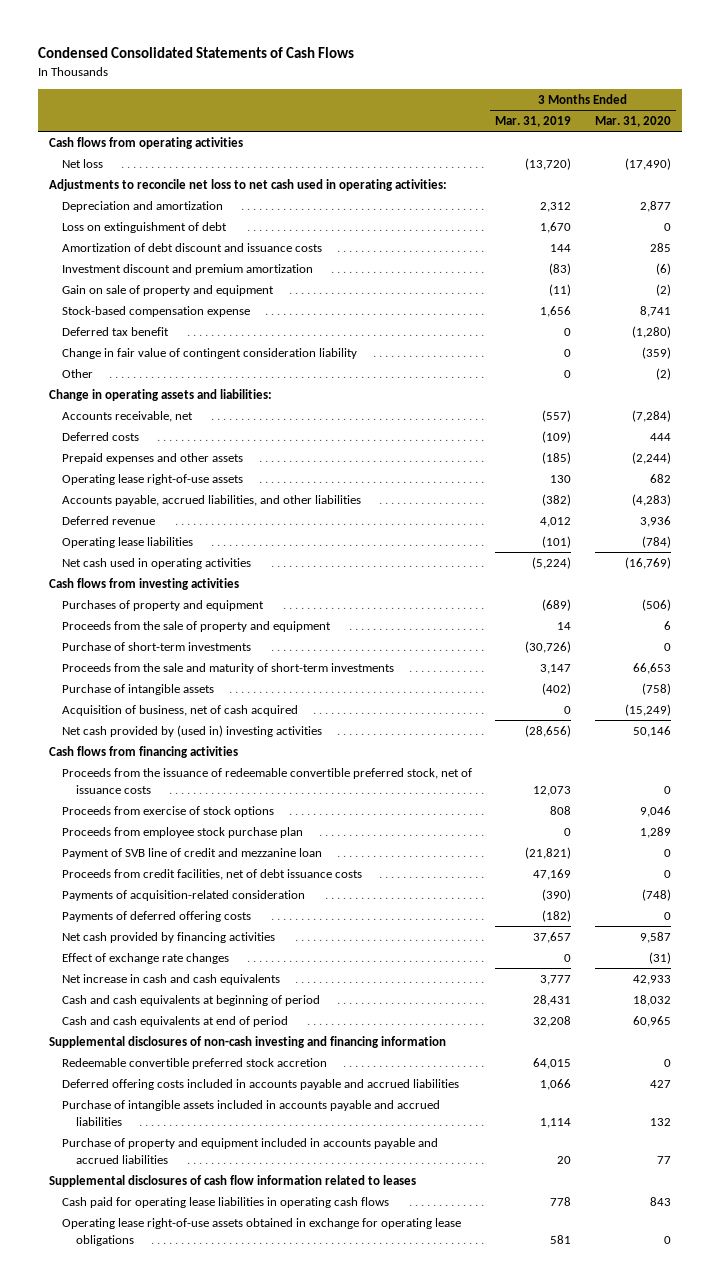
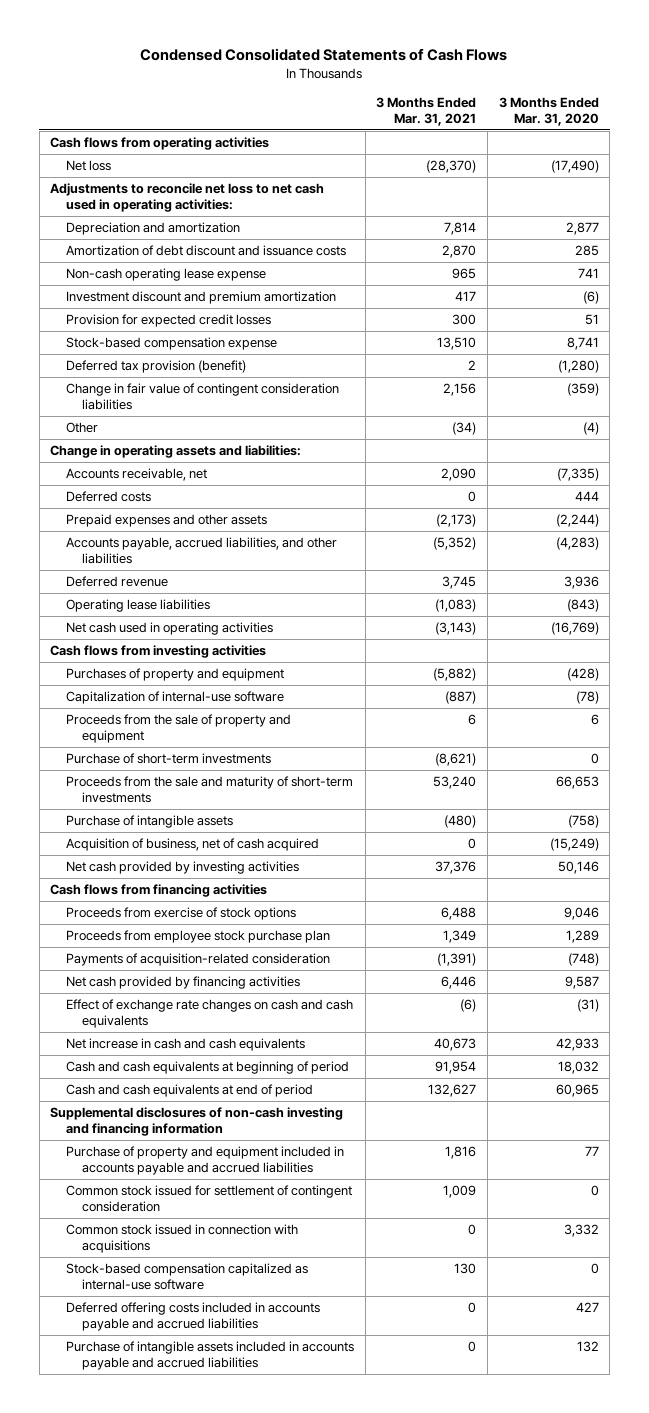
- | 3 Months Ended Mar. 31, 2019 | 3 Months Ended Mar. 31, 2020
+ | 3 Months Ended Mar. 31, 2021 | 3 Months Ended Mar. 31, 2020
- Loss on extinguishment of debt | 1,670 | 0
+ Non-cash operating lease expense | 965 | 741
- Gain on sale of property and equipment | (11) | (2)
+ Provision for expected credit losses | 300 | 51
- Deferred tax benefit | 0 | (1,280)
- Change in fair value of contingent consideration liability | 0 | (359)
- Other | 0 | (2)
+ Deferred tax provision (benefit) | 2 | (1,280)
+ Change in fair value of contingent consideration liabilities | 2,156 | (359)
+ Other | (34) | (4)
- Accounts receivable, net | (557) | (7,284)
+ Accounts receivable, net | 2,090 | (7,335)
- Operating lease right-of-use assets | 130 | 682
- Operating lease liabilities | (101) | (784)
+ Operating lease liabilities | (1,083) | (843)
- Purchases of property and equipment | (689) | (506)
+ Purchases of property and equipment | (5,882) | (428)
+ Capitalization of internal-use software | (887) | (78)
- Net cash provided by (used in) investing activities | (28,656) | 50,146
+ Net cash provided by investing activities | 37,376 | 50,146
- Proceeds from the issuance of redeemable convertible preferred stock, net of issuance costs | 12,073 | 0
- Payment of SVB line of credit and mezzanine loan | (21,821) | 0
- Proceeds from credit facilities, net of debt issuance costs | 47,169 | 0
- Payments of deferred offering costs | (182) | 0
- Effect of exchange rate changes | 0 | (31)
+ Effect of exchange rate changes on cash and cash equivalents | (6) | (31)
- Redeemable convertible preferred stock accretion | 64,015 | 0
moved up: Purchase of property and equipment included in accounts payable and accrued liabilities | 1,816 | 77
+ Common stock issued for settlement of contingent consideration | 1,009 | 0
+ Common stock issued in connection with acquisitions | 0 | 3,332
+ Stock-based compensation capitalized as internal-use software | 130 | 0
- Supplemental disclosures of cash flow information related to leases
- Cash paid for operating lease liabilities in operating cash flows | 778 | 843
- Operating lease right-of-use assets obtained in exchange for operating lease obligations | 581 | 0

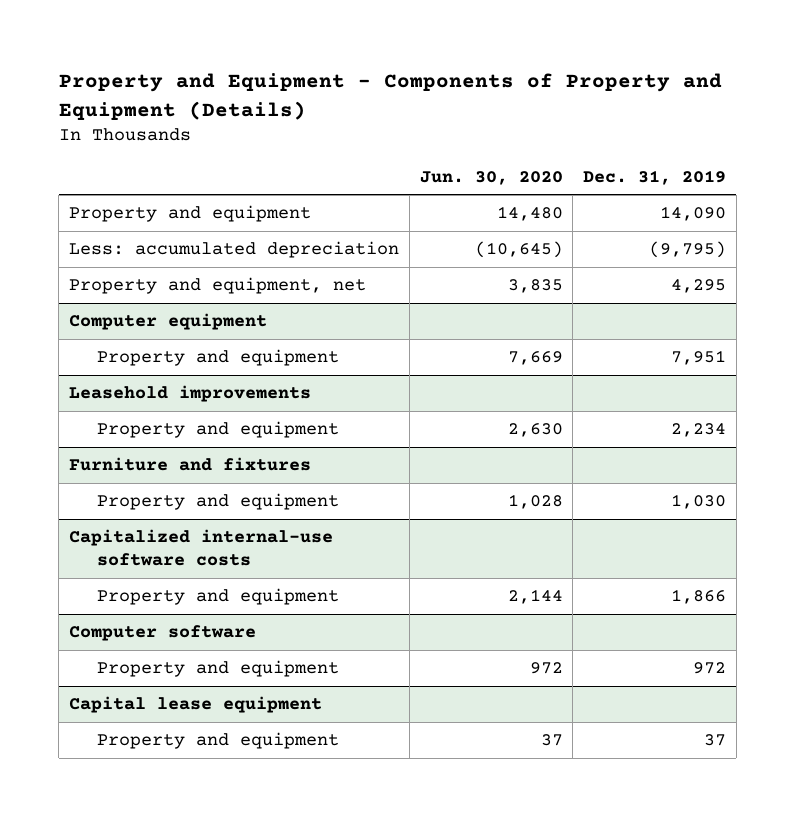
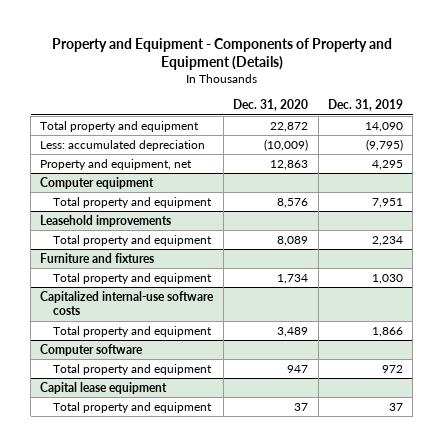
- | Jun. 30, 2020 | Dec. 31, 2019
+ | Dec. 31, 2020 | Dec. 31, 2019
- Property and equipment | 14,480 | 14,090
+ Total property and equipment | 22,872 | 14,090
@ Computer equipment
- Property and equipment | 7,669 | 7,951
+ Total property and equipment | 8,576 | 7,951
@ Leasehold improvements
- Property and equipment | 2,630 | 2,234
+ Total property and equipment | 8,089 | 2,234
@ Furniture and fixtures
- Property and equipment | 1,028 | 1,030
+ Total property and equipment | 1,734 | 1,030
@ Capitalized internal-use software costs
- Property and equipment | 2,144 | 1,866
+ Total property and equipment | 3,489 | 1,866
@ Computer software
- Property and equipment | 972 | 972
+ Total property and equipment | 947 | 972
@ Capital lease equipment
- Property and equipment | 37 | 37
+ Total property and equipment | 37 | 37

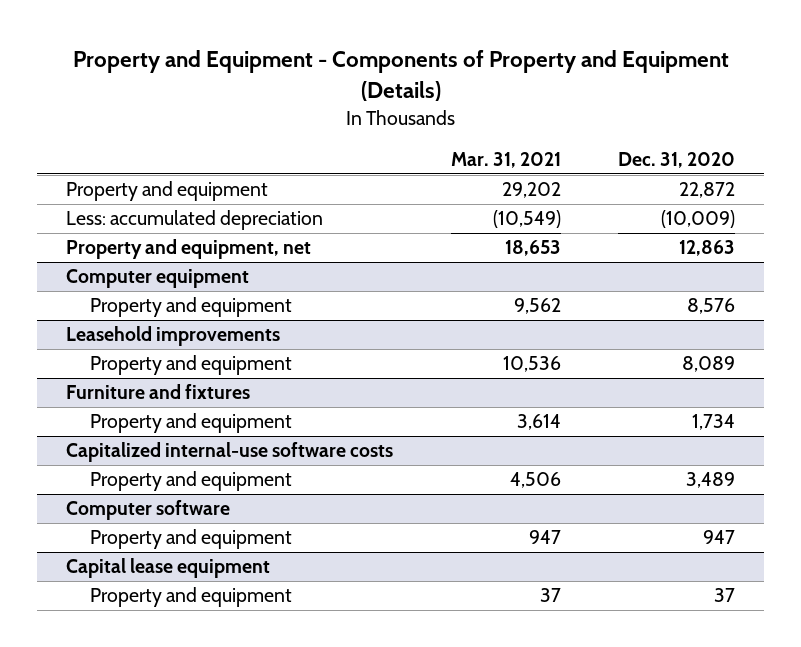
- | Dec. 31, 2020 | Dec. 31, 2019
+ | Mar. 31, 2021 | Dec. 31, 2020
- Total property and equipment | 22,872 | 14,090
+ Property and equipment | 29,202 | 22,872
@ Computer equipment
- Total property and equipment | 8,576 | 7,951
+ Property and equipment | 9,562 | 8,576
@ Leasehold improvements
- Total property and equipment | 8,089 | 2,234
+ Property and equipment | 10,536 | 8,089
@ Furniture and fixtures
- Total property and equipment | 1,734 | 1,030
+ Property and equipment | 3,614 | 1,734
@ Capitalized internal-use software costs
- Total property and equipment | 3,489 | 1,866
+ Property and equipment | 4,506 | 3,489
@ Computer software
- Total property and equipment | 947 | 972
+ Property and equipment | 947 | 947
@ Capital lease equipment
- Total property and equipment | 37 | 37
+ Property and equipment | 37 | 37

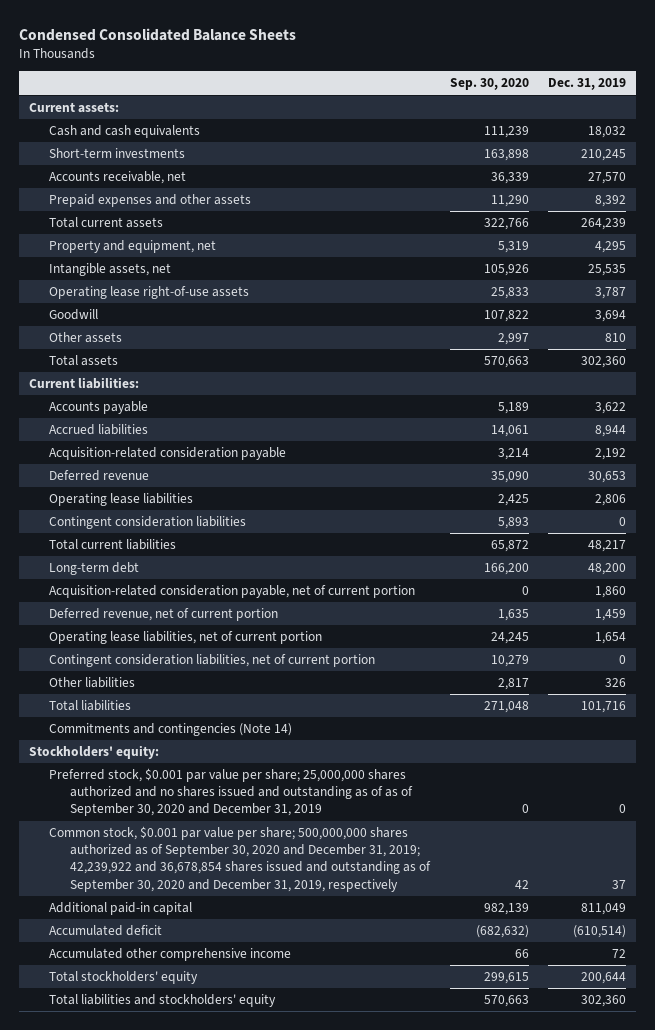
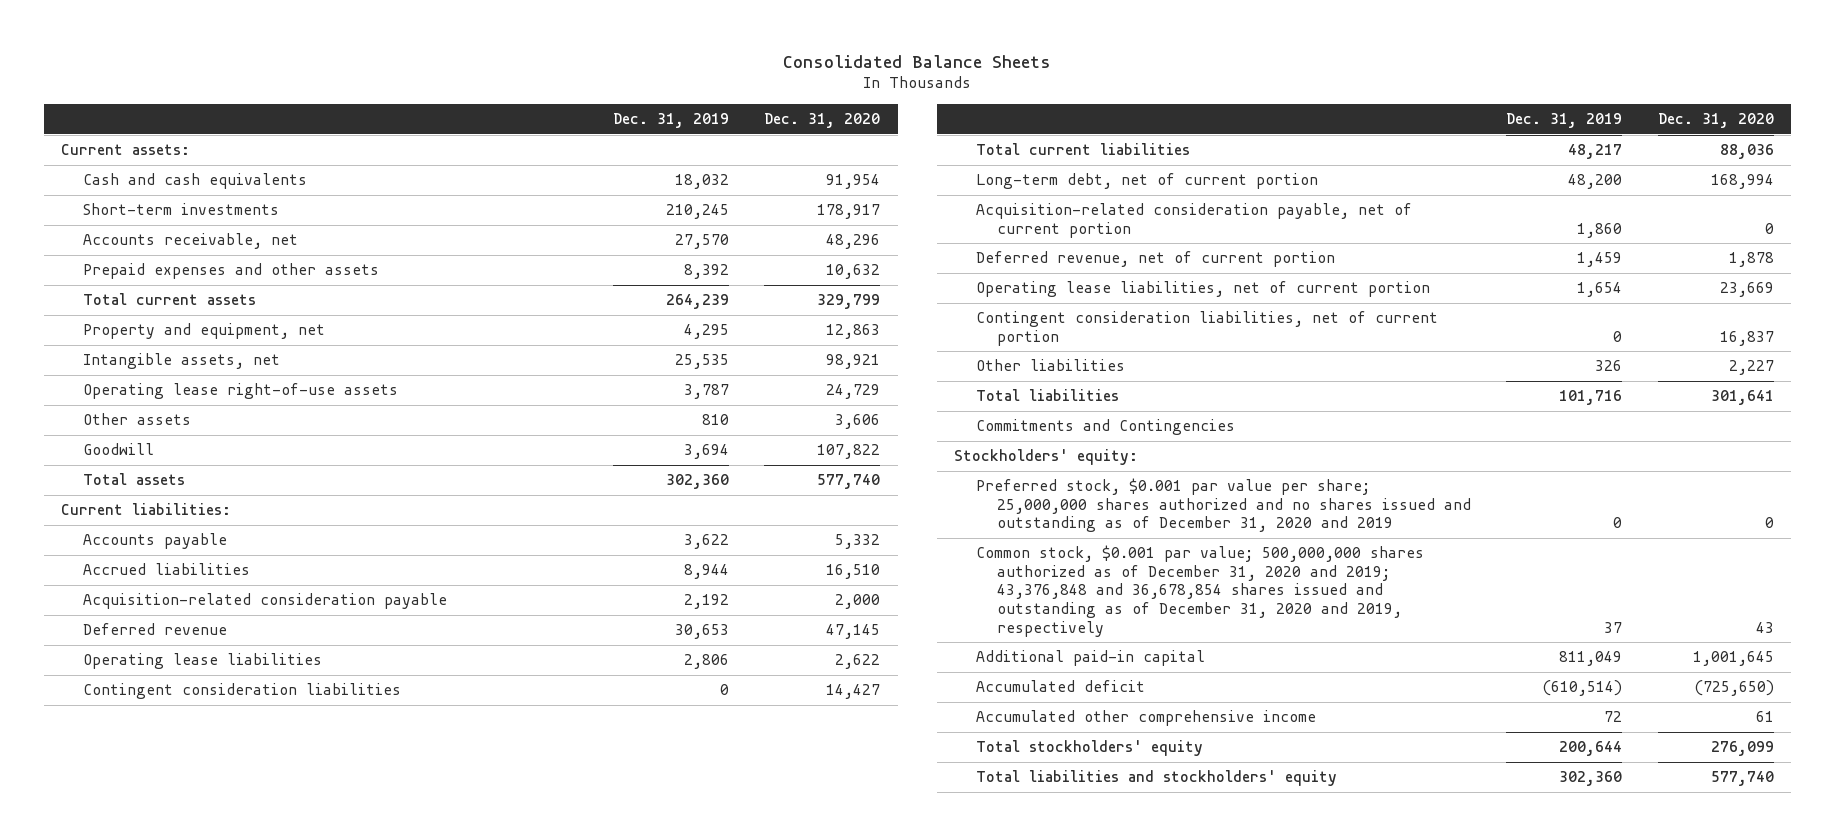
- Condensed Consolidated Balance Sheets
+ Consolidated Balance Sheets
- | Sep. 30, 2020 | Dec. 31, 2019
+ | Dec. 31, 2019 | Dec. 31, 2020
moved down: Goodwill | 3,694 | 107,822
- Long-term debt | 166,200 | 48,200
+ Long-term debt, net of current portion | 48,200 | 168,994
- Commitments and contingencies (Note 14)
+ Commitments and Contingencies
- Preferred stock, $0.001 par value per share; 25,000,000 shares authorized and no shares issued and outstanding as of as of September 30, 2020 and December 31, 2019 | 0 | 0
- Common stock, $0.001 par value per share; 500,000,000 shares authorized as of September 30, 2020 and December 31, 2019; 42,239,922 and 36,678,854 shares issued and outstanding as of September 30, 2020 and December 31, 2019, respectively | 42 | 37
+ Preferred stock, $0.001 par value per share; 25,000,000 shares authorized and no shares issued and outstanding as of December 31, 2020 and 2019 | 0 | 0
+ Common stock, $0.001 par value; 500,000,000 shares authorized as of December 31, 2020 and 2019; 43,376,848 and 36,678,854 shares issued and outstanding as of December 31, 2020 and 2019, respectively | 37 | 43

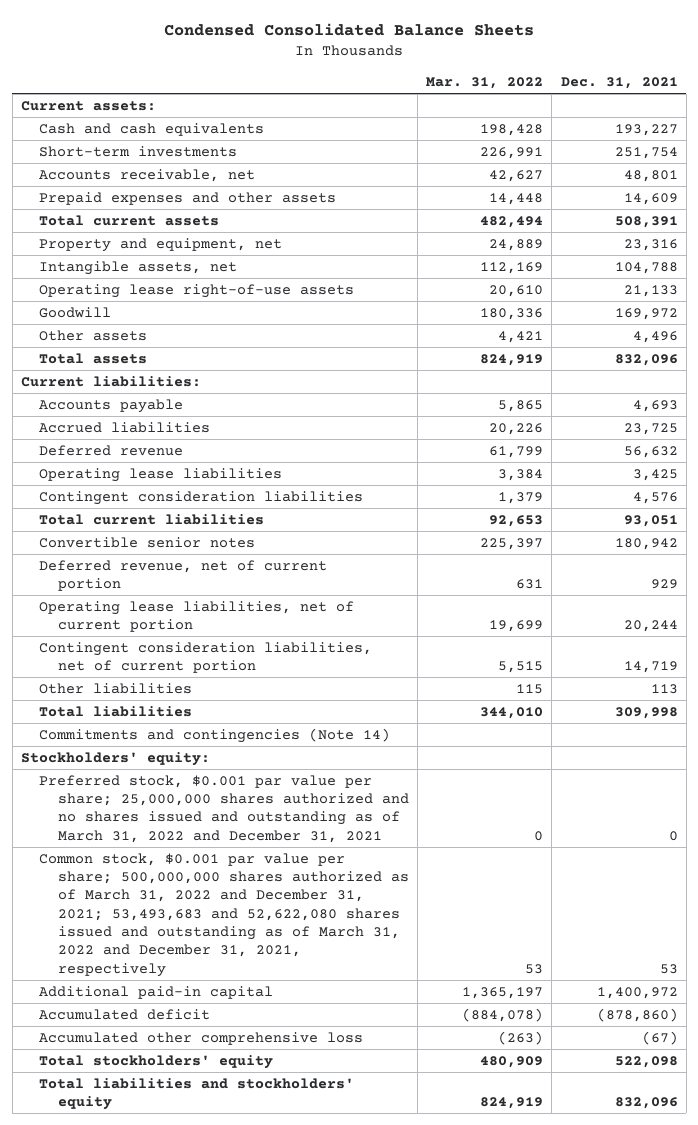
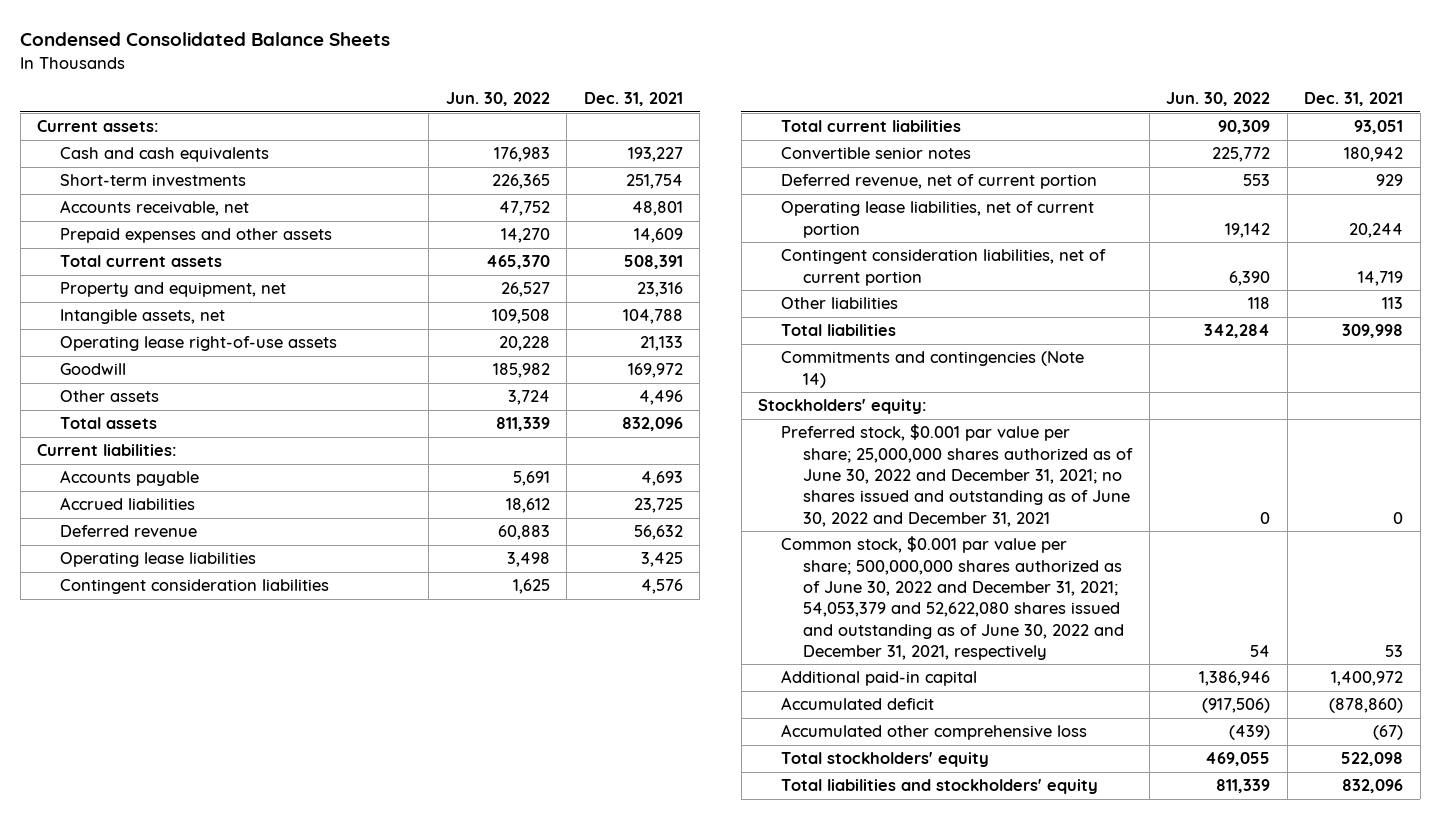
- | Mar. 31, 2022 | Dec. 31, 2021
+ | Jun. 30, 2022 | Dec. 31, 2021
- Preferred stock, $0.001 par value per share; 25,000,000 shares authorized and no shares issued and outstanding as of March 31, 2022 and December 31, 2021 | 0 | 0
- Common stock, $0.001 par value per share; 500,000,000 shares authorized as of March 31, 2022 and December 31, 2021; 53,493,683 and 52,622,080 shares issued and outstanding as of March 31, 2022 and December 31, 2021, respectively | 53 | 53
+ Preferred stock, $0.001 par value per share; 25,000,000 shares authorized as of June 30, 2022 and December 31, 2021; no shares issued and outstanding as of June 30, 2022 and December 31, 2021 | 0 | 0
+ Common stock, $0.001 par value per share; 500,000,000 shares authorized as of June 30, 2022 and December 31, 2021; 54,053,379 and 52,622,080 shares issued and outstanding as of June 30, 2022 and December 31, 2021, respectively | 54 | 53

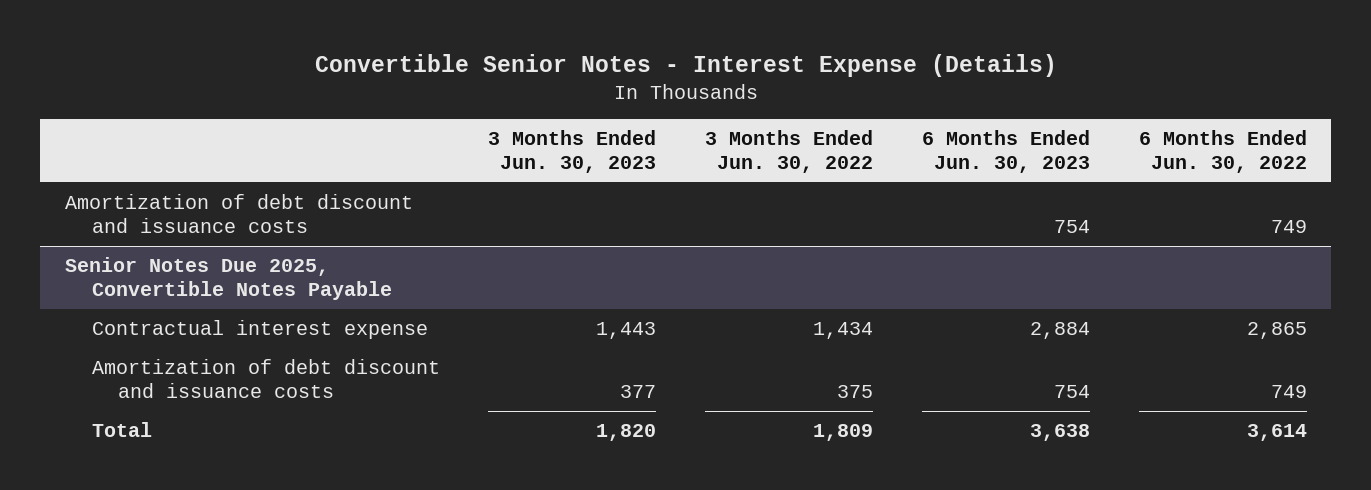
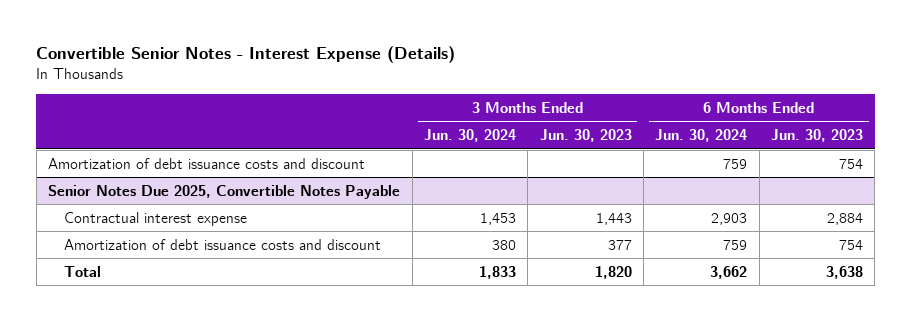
- | 3 Months Ended Jun. 30, 2023 | 3 Months Ended Jun. 30, 2022 | 6 Months Ended Jun. 30, 2023 | 6 Months Ended Jun. 30, 2022
+ | 3 Months Ended Jun. 30, 2024 | 3 Months Ended Jun. 30, 2023 | 6 Months Ended Jun. 30, 2024 | 6 Months Ended Jun. 30, 2023
- Amortization of debt discount and issuance costs | | | 754 | 749
+ Amortization of debt issuance costs and discount | | | 759 | 754
@ Senior Notes Due 2025, Convertible Notes Payable
- Amortization of debt discount and issuance costs | 377 | 375 | 754 | 749
+ Amortization of debt issuance costs and discount | 380 | 377 | 759 | 754

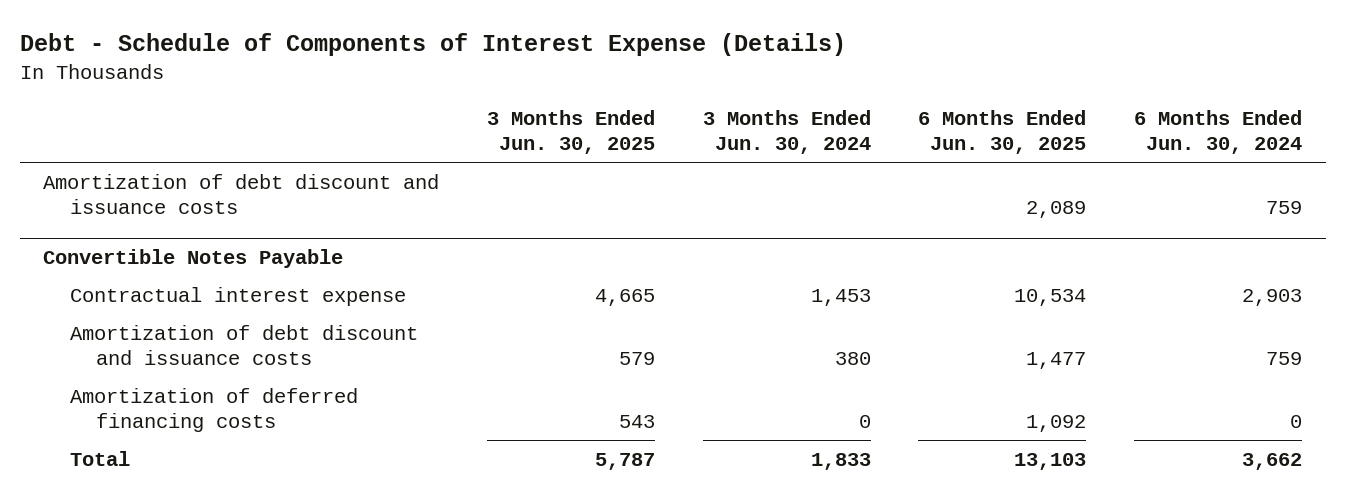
- Convertible Senior Notes - Interest Expense (Details)
+ Debt - Schedule of Components of Interest Expense (Details)
- | 3 Months Ended Jun. 30, 2024 | 3 Months Ended Jun. 30, 2023 | 6 Months Ended Jun. 30, 2024 | 6 Months Ended Jun. 30, 2023
+ | 3 Months Ended Jun. 30, 2025 | 3 Months Ended Jun. 30, 2024 | 6 Months Ended Jun. 30, 2025 | 6 Months Ended Jun. 30, 2024
- Amortization of debt issuance costs and discount | | | 759 | 754
- Senior Notes Due 2025, Convertible Notes Payable
+ Amortization of debt discount and issuance costs | | | 2,089 | 759
+ Convertible Notes Payable
- Amortization of debt issuance costs and discount | 380 | 377 | 759 | 754
+ Amortization of debt discount and issuance costs | 579 | 380 | 1,477 | 759
+ Amortization of deferred financing costs | 543 | 0 | 1,092 | 0

